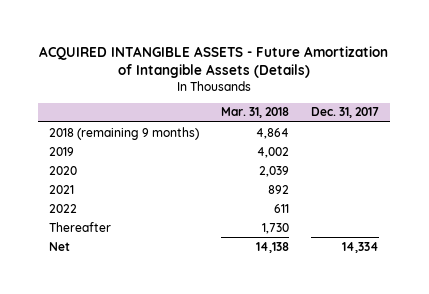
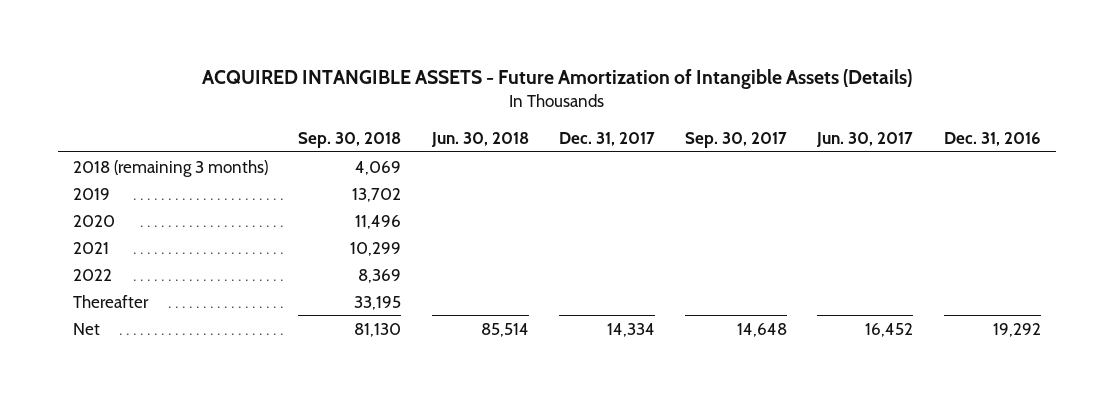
- | Mar. 31, 2018 | Dec. 31, 2017
+ | Sep. 30, 2018 | Jun. 30, 2018 | Dec. 31, 2017 | Sep. 30, 2017 | Jun. 30, 2017 | Dec. 31, 2016
- 2018 (remaining 9 months) | 4,864 |
+ 2018 (remaining 3 months) | 4,069 | | | | |

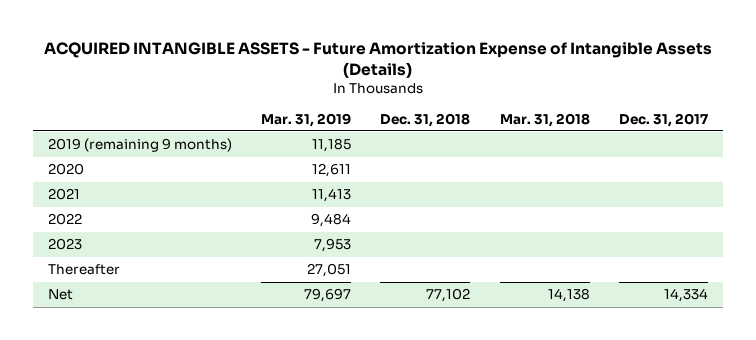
- ACQUIRED INTANGIBLE ASSETS - Future Amortization of Intangible Assets (Details)
+ ACQUIRED INTANGIBLE ASSETS - Future Amortization Expense of Intangible Assets (Details)
- | Sep. 30, 2018 | Jun. 30, 2018 | Dec. 31, 2017 | Sep. 30, 2017 | Jun. 30, 2017 | Dec. 31, 2016
+ | Mar. 31, 2019 | Dec. 31, 2018 | Mar. 31, 2018 | Dec. 31, 2017
- 2018 (remaining 3 months) | 4,069 | | | | |
- 2019 | 13,702 | | | | |
+ 2019 (remaining 9 months) | 11,185 | | |
+ 2023 | 7,953 | | |

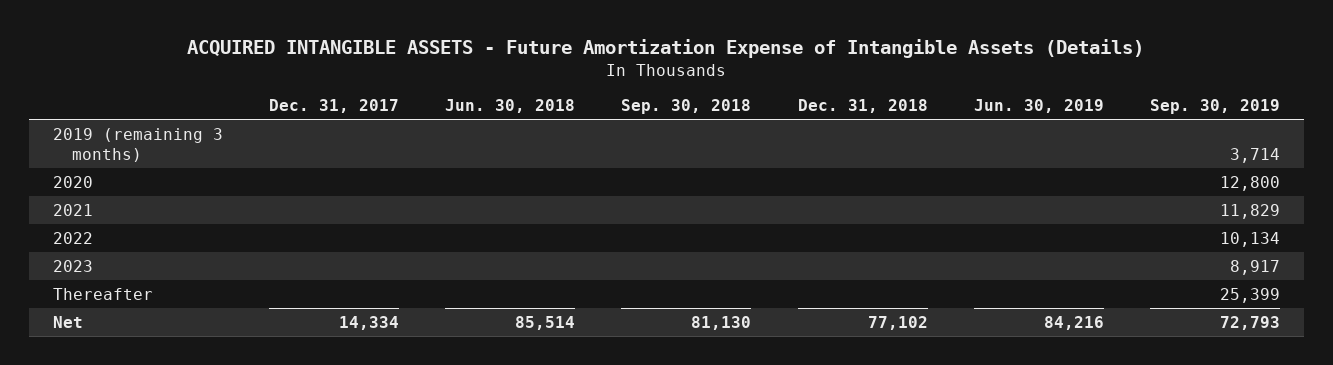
- | Mar. 31, 2019 | Dec. 31, 2018 | Mar. 31, 2018 | Dec. 31, 2017
+ | Dec. 31, 2017 | Jun. 30, 2018 | Sep. 30, 2018 | Dec. 31, 2018 | Jun. 30, 2019 | Sep. 30, 2019
- 2019 (remaining 9 months) | 11,185 | | |
+ 2019 (remaining 3 months) | | | | | | 3,714

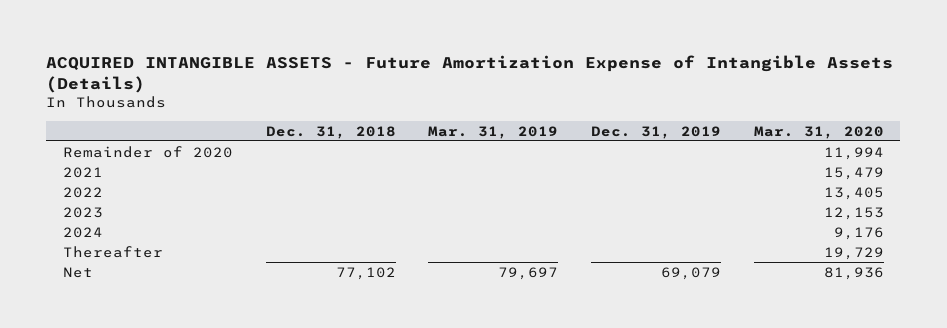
- | Dec. 31, 2017 | Jun. 30, 2018 | Sep. 30, 2018 | Dec. 31, 2018 | Jun. 30, 2019 | Sep. 30, 2019
+ | Dec. 31, 2018 | Mar. 31, 2019 | Dec. 31, 2019 | Mar. 31, 2020
- 2019 (remaining 3 months) | | | | | | 3,714
- 2020 | | | | | | 12,800
+ Remainder of 2020 | | | | 11,994
+ 2024 | | | | 9,176

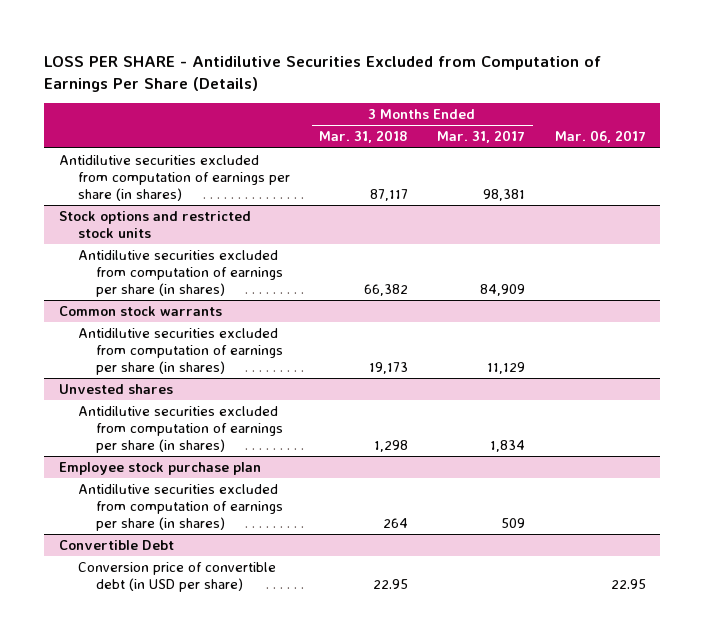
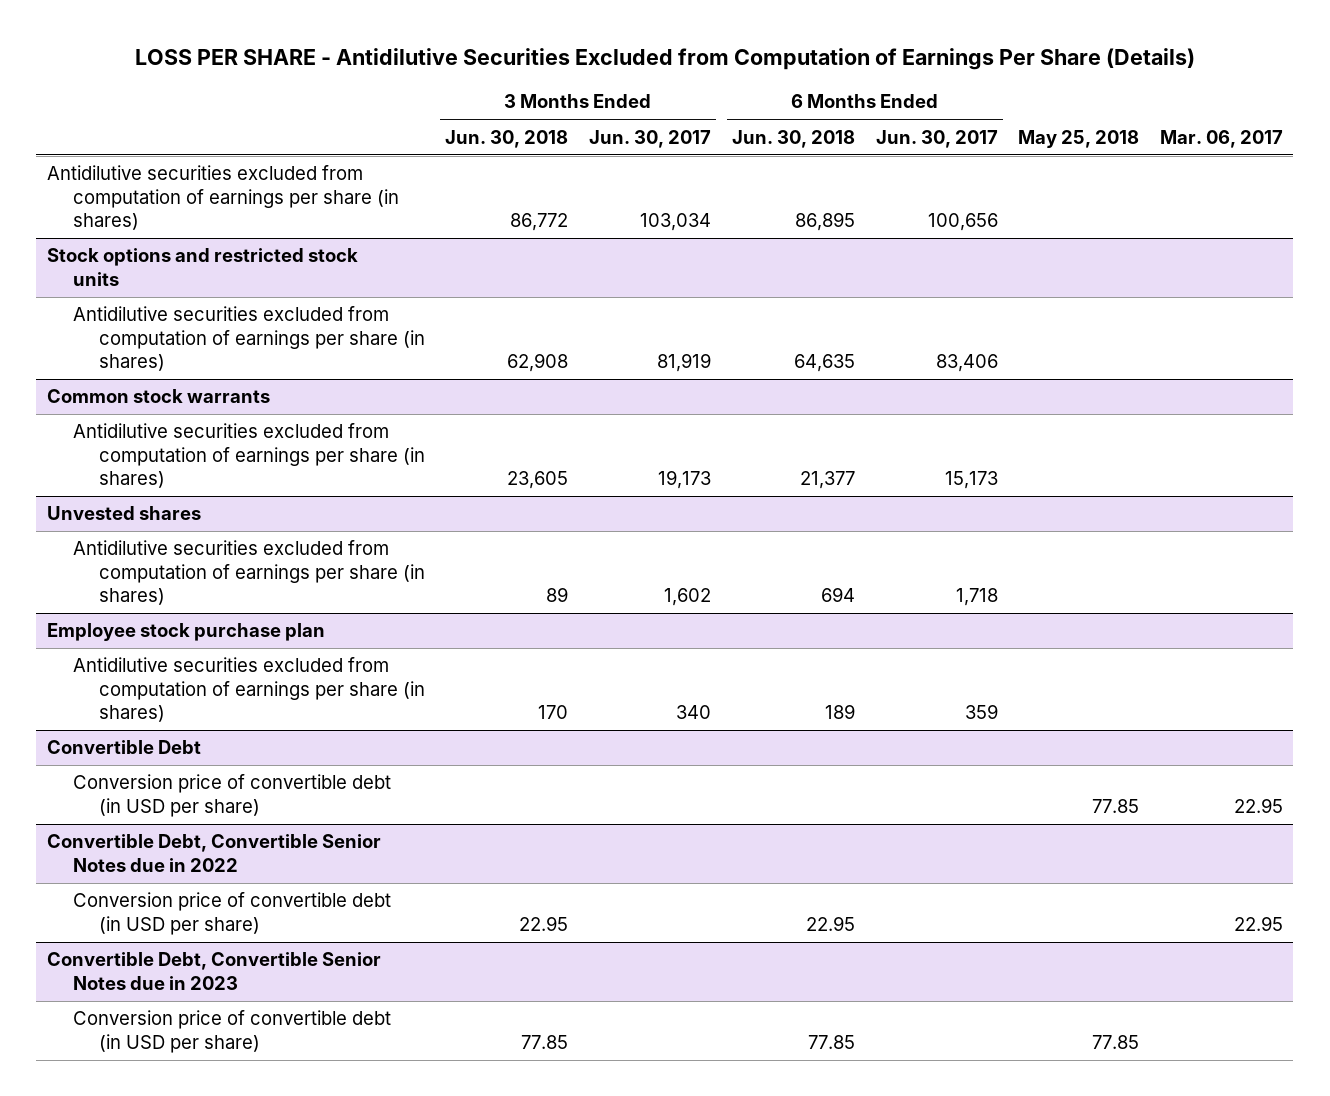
- | 3 Months Ended Mar. 31, 2018 | 3 Months Ended Mar. 31, 2017 | Mar. 06, 2017
+ | 3 Months Ended Jun. 30, 2018 | 3 Months Ended Jun. 30, 2017 | 6 Months Ended Jun. 30, 2018 | 6 Months Ended Jun. 30, 2017 | May 25, 2018 | Mar. 06, 2017
+ Convertible Debt, Convertible Senior Notes due in 2022
+ Conversion price of convertible debt (in USD per share) | 22.95 | | 22.95 | | | 22.95
+ Convertible Debt, Convertible Senior Notes due in 2023
+ Conversion price of convertible debt (in USD per share) | 77.85 | | 77.85 | | 77.85 |

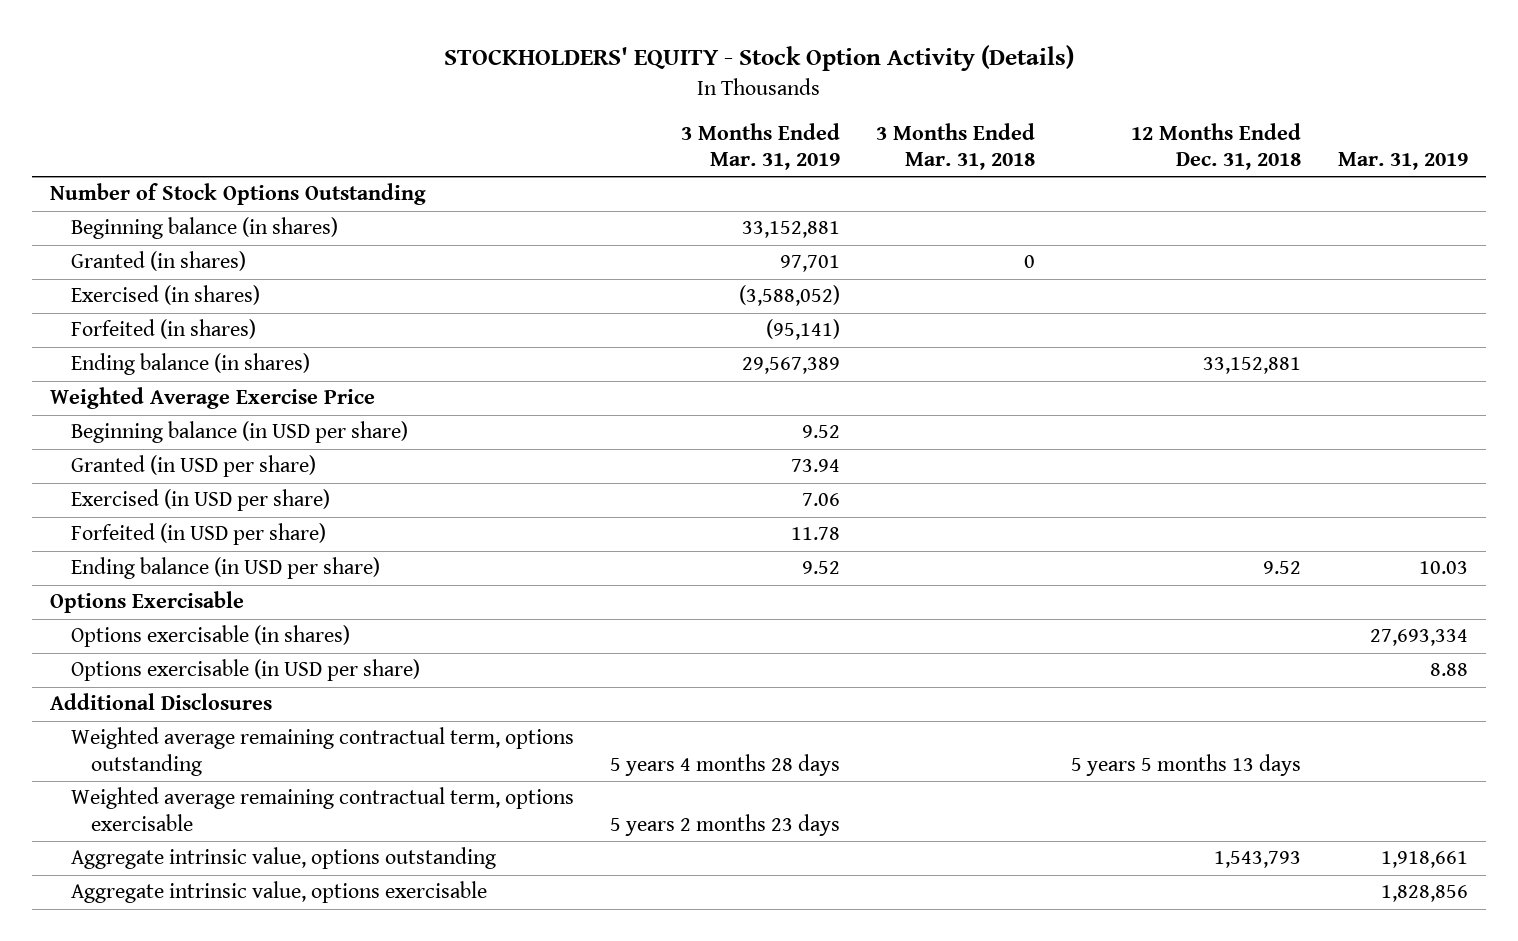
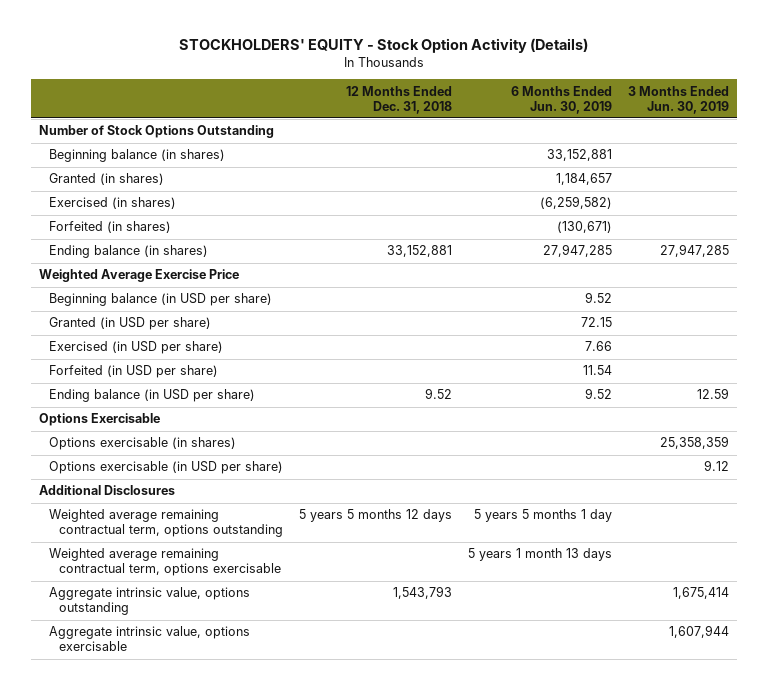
- | 3 Months Ended Mar. 31, 2019 | 3 Months Ended Mar. 31, 2018 | 12 Months Ended Dec. 31, 2018 | Mar. 31, 2019
+ | 12 Months Ended Dec. 31, 2018 | 6 Months Ended Jun. 30, 2019 | 3 Months Ended Jun. 30, 2019
- Weighted average remaining contractual term, options outstanding | 5 years 4 months 28 days | | 5 years 5 months 13 days |
+ Weighted average remaining contractual term, options outstanding | 5 years 5 months 12 days | 5 years 5 months 1 day |

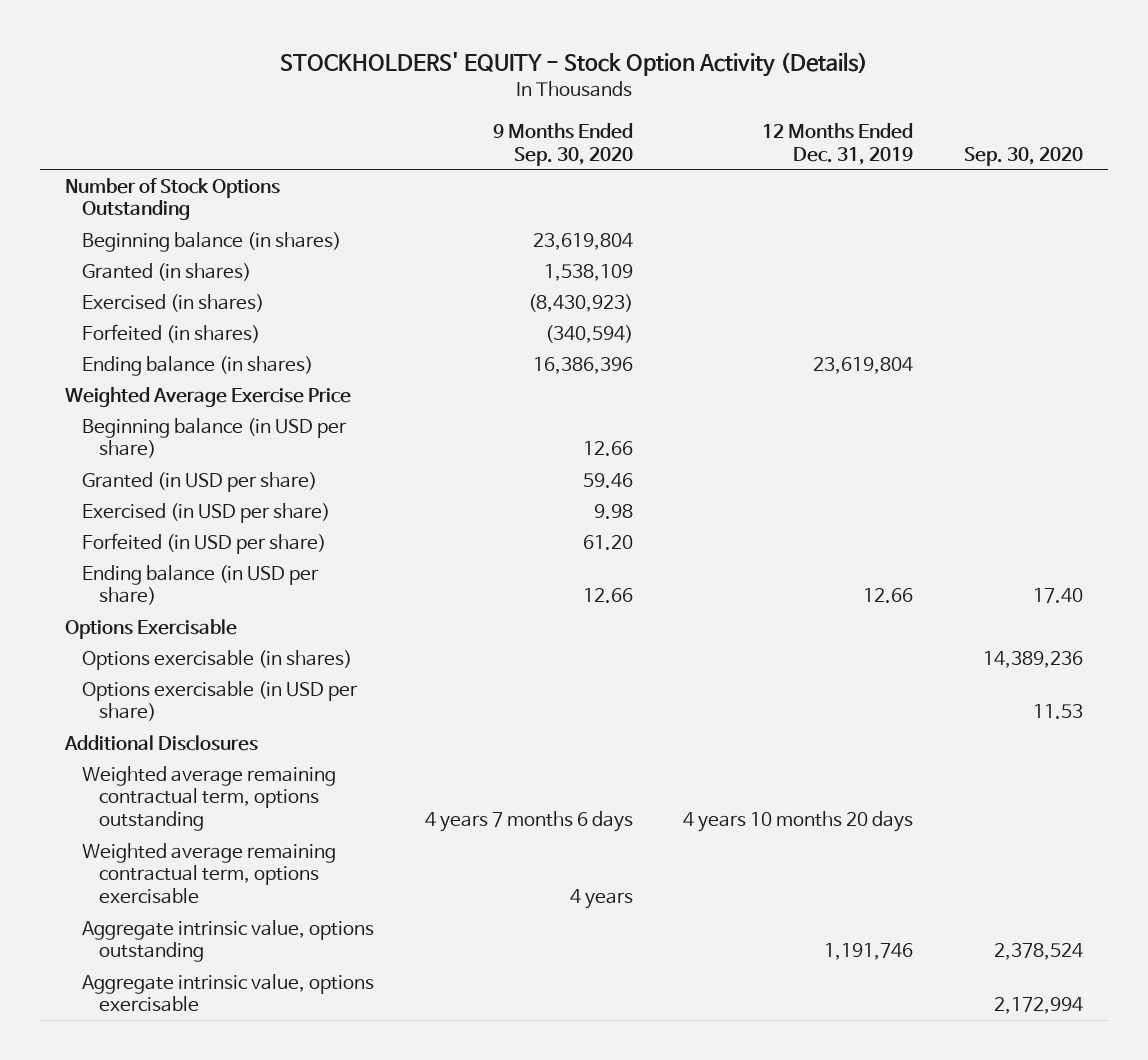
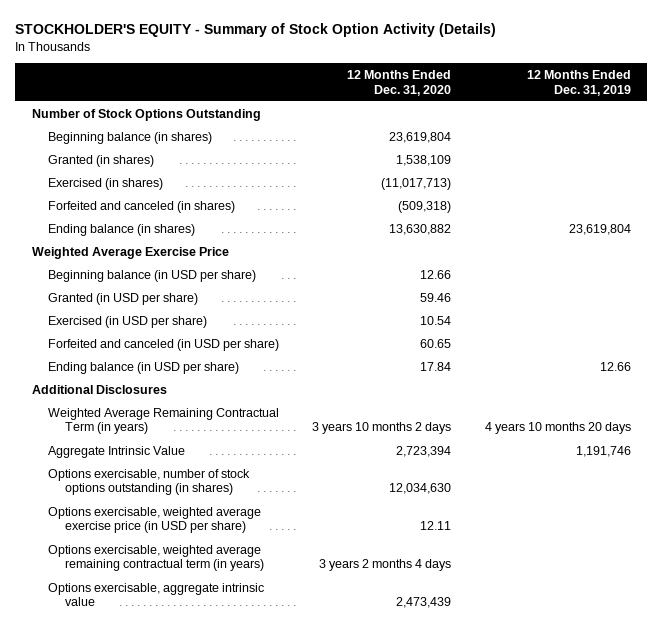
- STOCKHOLDERS' EQUITY - Stock Option Activity (Details)
+ STOCKHOLDER'S EQUITY - Summary of Stock Option Activity (Details)
- | 9 Months Ended Sep. 30, 2020 | 12 Months Ended Dec. 31, 2019 | Sep. 30, 2020
+ | 12 Months Ended Dec. 31, 2020 | 12 Months Ended Dec. 31, 2019
- Forfeited (in shares) | (340,594) | |
+ Forfeited and canceled (in shares) | (509,318) |
- Forfeited (in USD per share) | 61.20 | |
+ Forfeited and canceled (in USD per share) | 60.65 |
- Options Exercisable
- Options exercisable (in shares) | | | 14,389,236
- Options exercisable (in USD per share) | | | 11.53
- Weighted average remaining contractual term, options outstanding | 4 years 7 months 6 days | 4 years 10 months 20 days |
- Weighted average remaining contractual term, options exercisable | 4 years | |
- Aggregate intrinsic value, options outstanding | | 1,191,746 | 2,378,524
- Aggregate intrinsic value, options exercisable | | | 2,172,994
+ Weighted Average Remaining Contractual Term (in years) | 3 years 10 months 2 days | 4 years 10 months 20 days
+ Aggregate Intrinsic Value | 2,723,394 | 1,191,746
+ Options exercisable, number of stock options outstanding (in shares) | 12,034,630 |
+ Options exercisable, weighted average exercise price (in USD per share) | 12.11 |
+ Options exercisable, weighted average remaining contractual term (in years) | 3 years 2 months 4 days |
+ Options exercisable, aggregate intrinsic value | 2,473,439 |

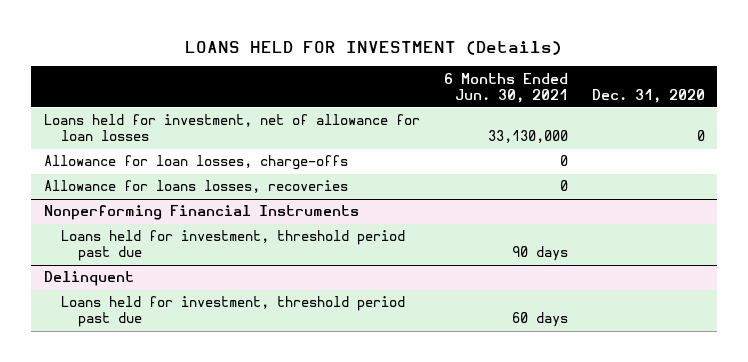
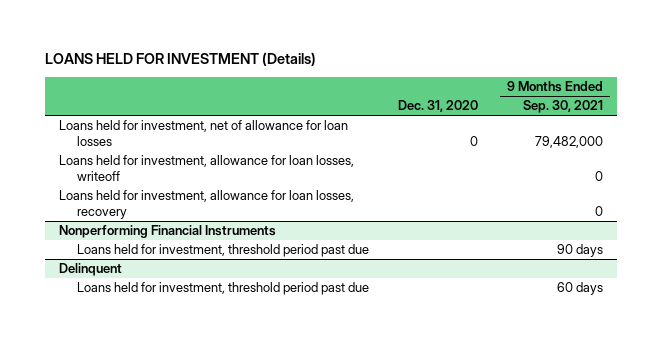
- | 6 Months Ended Jun. 30, 2021 | Dec. 31, 2020
+ | Dec. 31, 2020 | 9 Months Ended Sep. 30, 2021
- Allowance for loan losses, charge-offs | 0 |
- Allowance for loans losses, recoveries | 0 |
+ Loans held for investment, allowance for loan losses, writeoff | | 0
+ Loans held for investment, allowance for loan losses, recovery | | 0

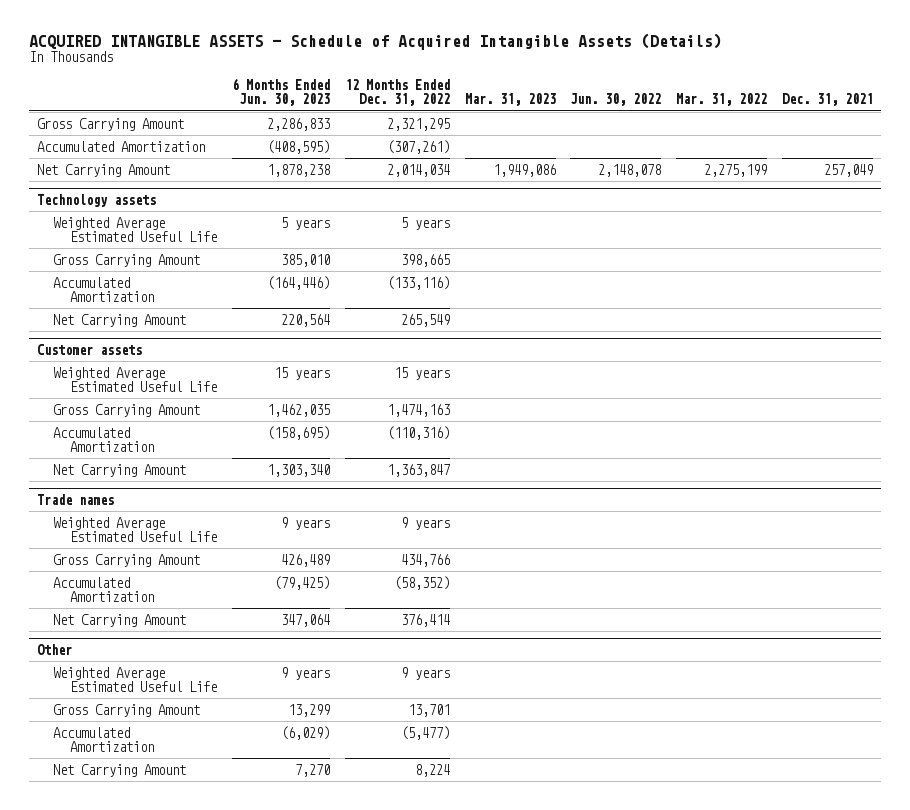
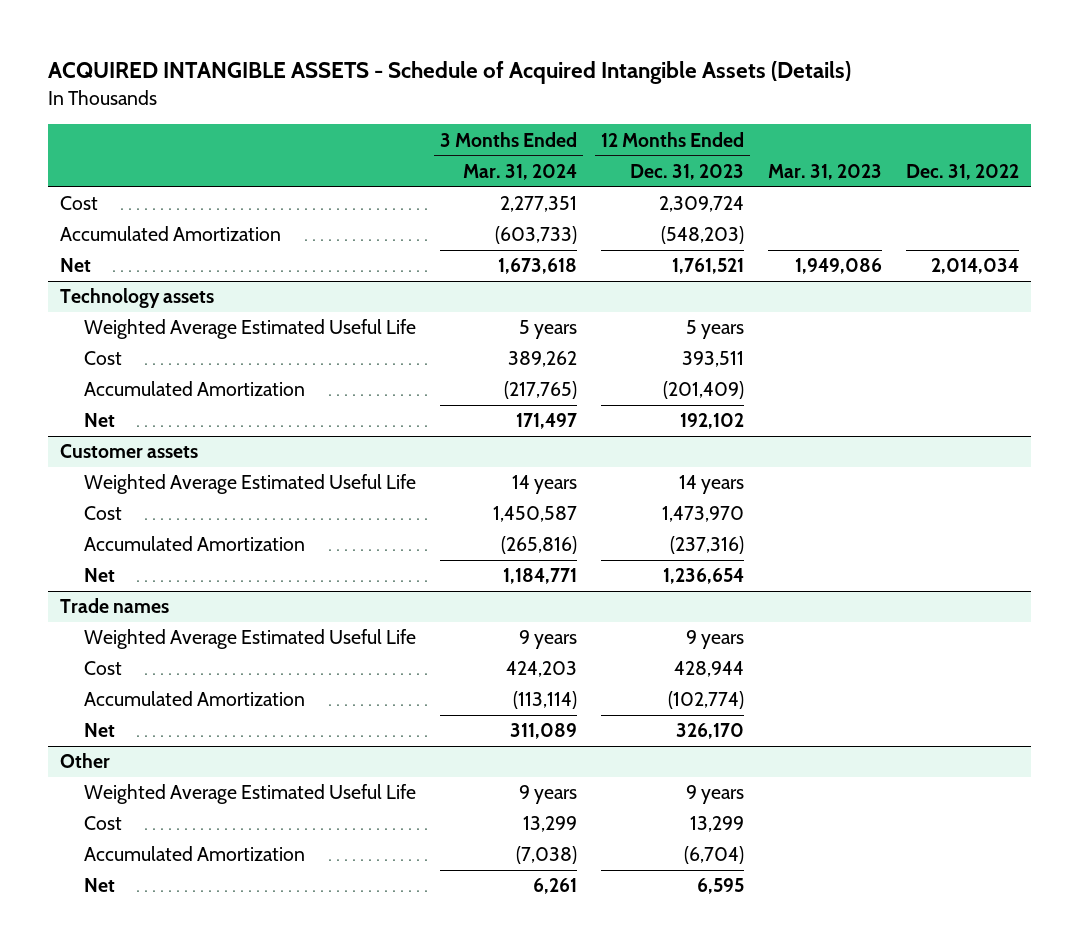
- | 6 Months Ended Jun. 30, 2023 | 12 Months Ended Dec. 31, 2022 | Mar. 31, 2023 | Jun. 30, 2022 | Mar. 31, 2022 | Dec. 31, 2021
+ | 3 Months Ended Mar. 31, 2024 | 12 Months Ended Dec. 31, 2023 | Mar. 31, 2023 | Dec. 31, 2022
- Gross Carrying Amount | 2,286,833 | 2,321,295 | | | |
+ Cost | 2,277,351 | 2,309,724 | |
- Net Carrying Amount | 1,878,238 | 2,014,034 | 1,949,086 | 2,148,078 | 2,275,199 | 257,049
+ Net | 1,673,618 | 1,761,521 | 1,949,086 | 2,014,034
@ Technology assets
- Gross Carrying Amount | 385,010 | 398,665 | | | |
+ Cost | 389,262 | 393,511 | |
- Net Carrying Amount | 220,564 | 265,549 | | | |
+ Net | 171,497 | 192,102 | |
@ Customer assets
- Gross Carrying Amount | 1,462,035 | 1,474,163 | | | |
+ Cost | 1,450,587 | 1,473,970 | |
- Net Carrying Amount | 1,303,340 | 1,363,847 | | | |
+ Net | 1,184,771 | 1,236,654 | |
@ Trade names
- Gross Carrying Amount | 426,489 | 434,766 | | | |
+ Cost | 424,203 | 428,944 | |
- Net Carrying Amount | 347,064 | 376,414 | | | |
+ Net | 311,089 | 326,170 | |
@ Other
- Gross Carrying Amount | 13,299 | 13,701 | | | |
+ Cost | 13,299 | 13,299 | |
- Net Carrying Amount | 7,270 | 8,224 | | | |
+ Net | 6,261 | 6,595 | |

